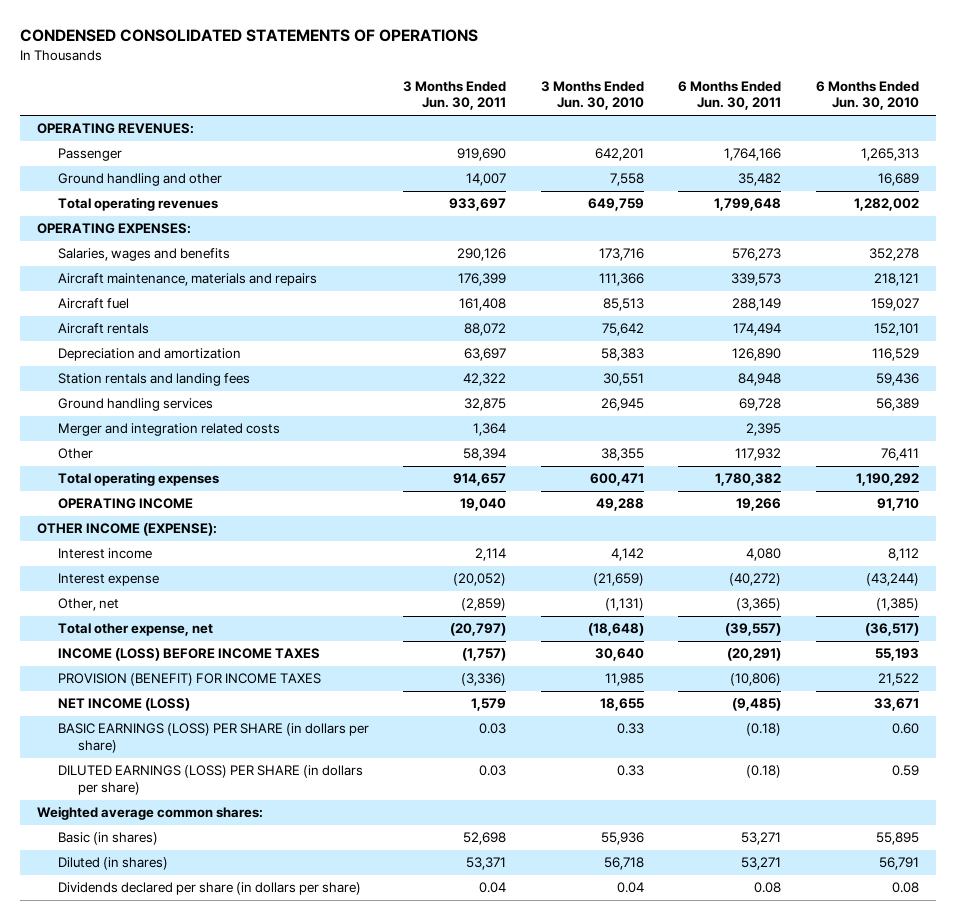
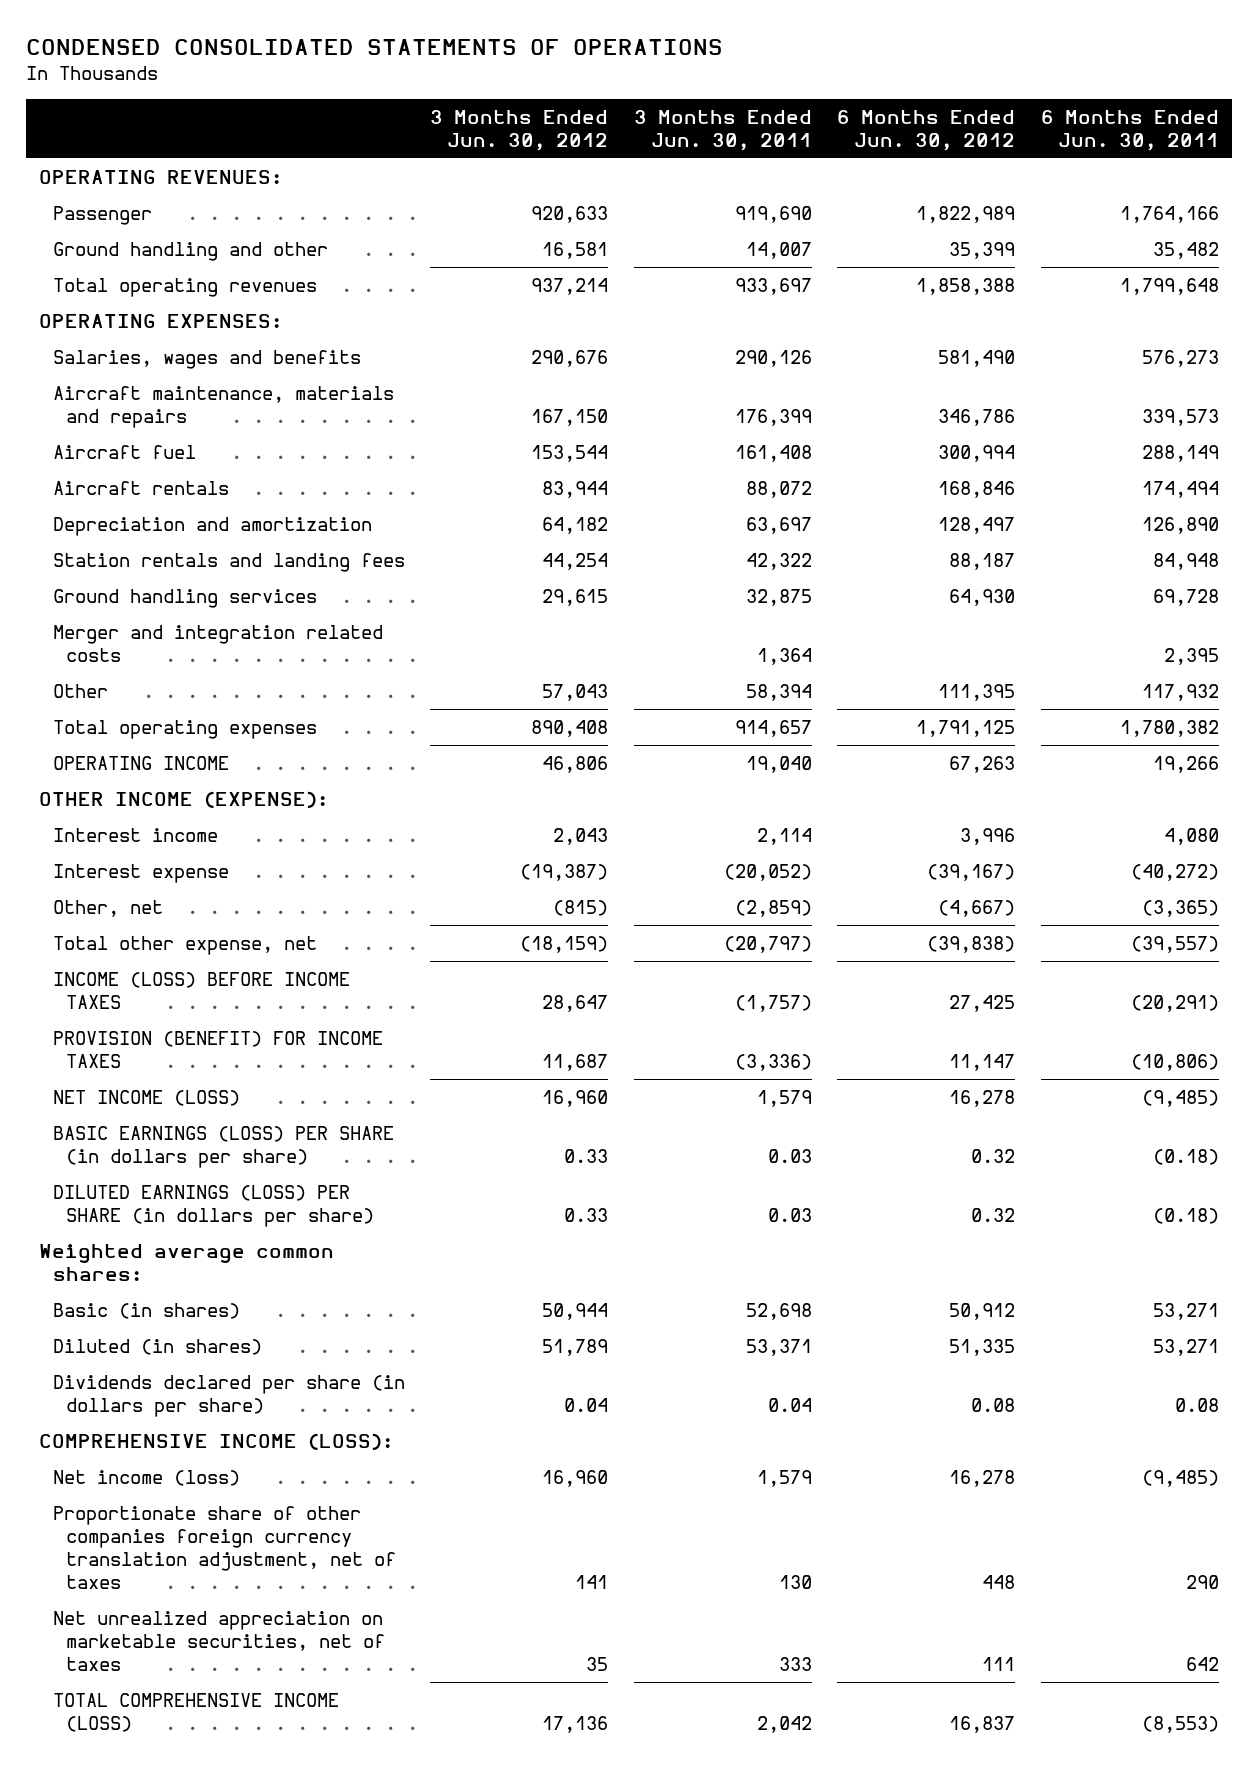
- | 3 Months Ended Jun. 30, 2011 | 3 Months Ended Jun. 30, 2010 | 6 Months Ended Jun. 30, 2011 | 6 Months Ended Jun. 30, 2010
+ | 3 Months Ended Jun. 30, 2012 | 3 Months Ended Jun. 30, 2011 | 6 Months Ended Jun. 30, 2012 | 6 Months Ended Jun. 30, 2011
+ COMPREHENSIVE INCOME (LOSS):
+ Net income (loss) | 16,960 | 1,579 | 16,278 | (9,485)
+ Proportionate share of other companies foreign currency translation adjustment, net of taxes | 141 | 130 | 448 | 290
+ Net unrealized appreciation on marketable securities, net of taxes | 35 | 333 | 111 | 642
+ TOTAL COMPREHENSIVE INCOME (LOSS) | 17,136 | 2,042 | 16,837 | (8,553)

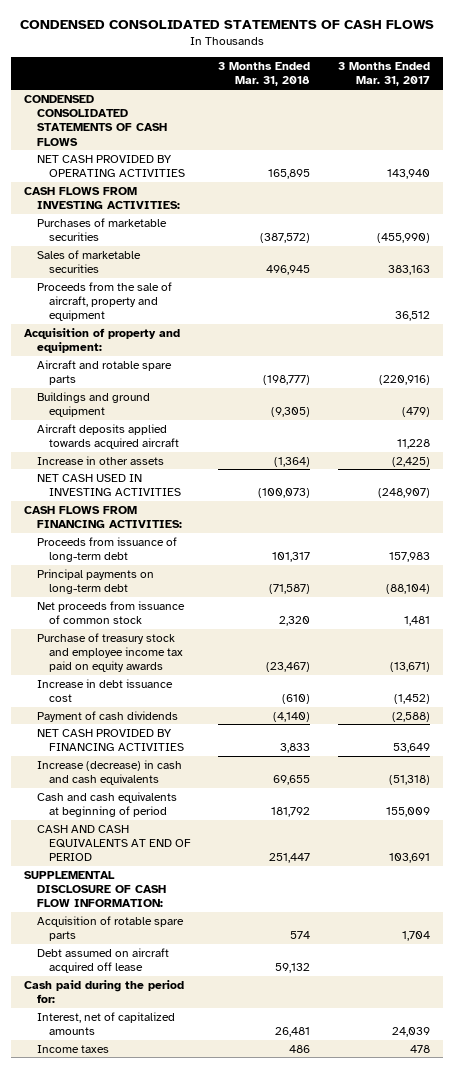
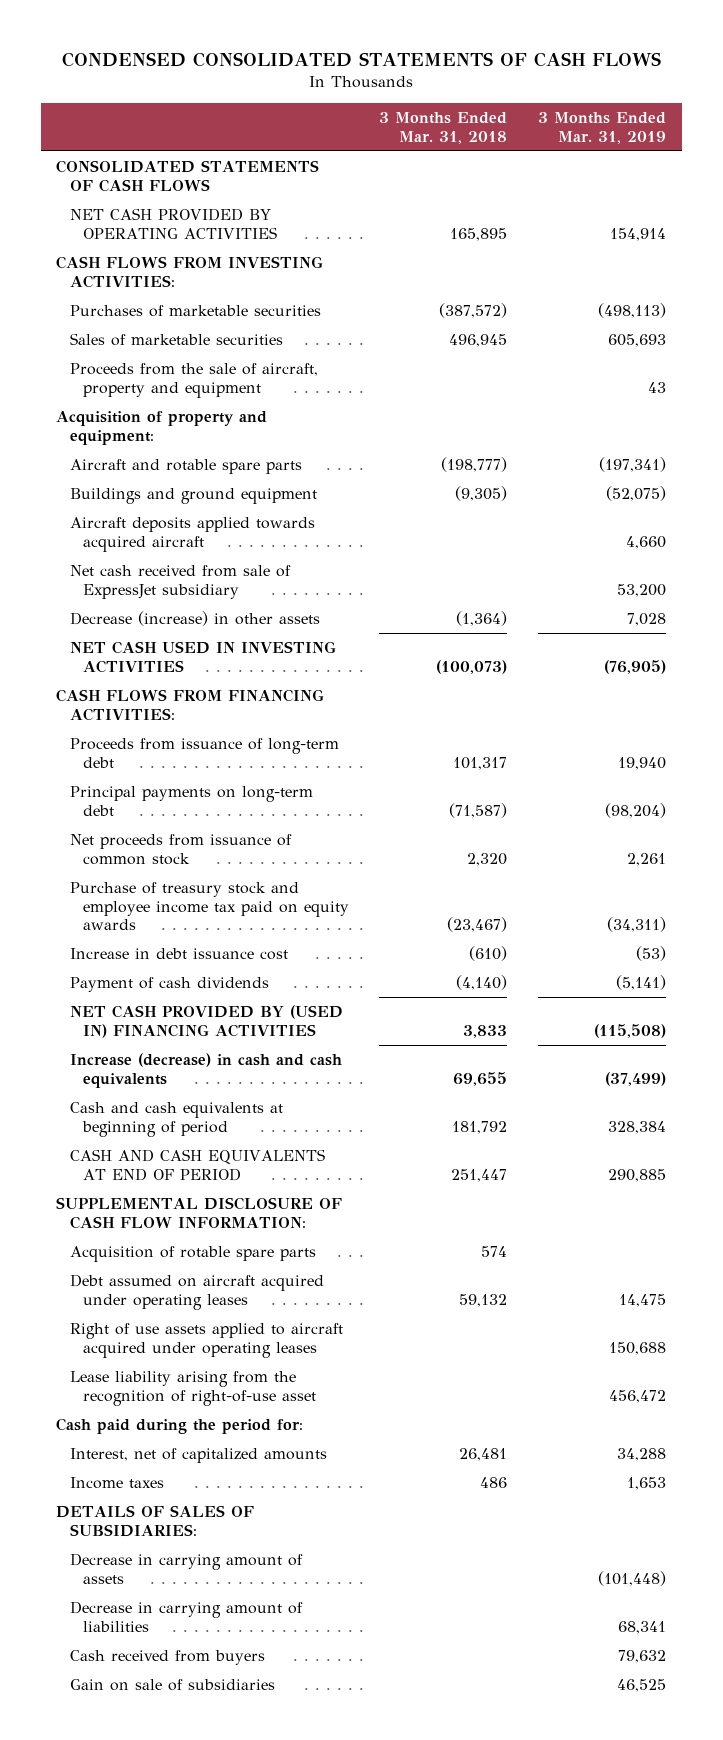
- | 3 Months Ended Mar. 31, 2018 | 3 Months Ended Mar. 31, 2017
+ | 3 Months Ended Mar. 31, 2018 | 3 Months Ended Mar. 31, 2019
- CONDENSED CONSOLIDATED STATEMENTS OF CASH FLOWS
+ CONSOLIDATED STATEMENTS OF CASH FLOWS
- Increase in other assets | (1,364) | (2,425)
+ Net cash received from sale of ExpressJet subsidiary | | 53,200
+ Decrease (increase) in other assets | (1,364) | 7,028
- NET CASH PROVIDED BY FINANCING ACTIVITIES | 3,833 | 53,649
+ NET CASH PROVIDED BY (USED IN) FINANCING ACTIVITIES | 3,833 | (115,508)
- Debt assumed on aircraft acquired off lease | 59,132 |
+ Debt assumed on aircraft acquired under operating leases | 59,132 | 14,475
+ Right of use assets applied to aircraft acquired under operating leases | | 150,688
+ Lease liability arising from the recognition of right-of-use asset | | 456,472
+ DETAILS OF SALES OF SUBSIDIARIES:
+ Decrease in carrying amount of assets | | (101,448)
+ Decrease in carrying amount of liabilities | | 68,341
+ Cash received from buyers | | 79,632
+ Gain on sale of subsidiaries | | 46,525

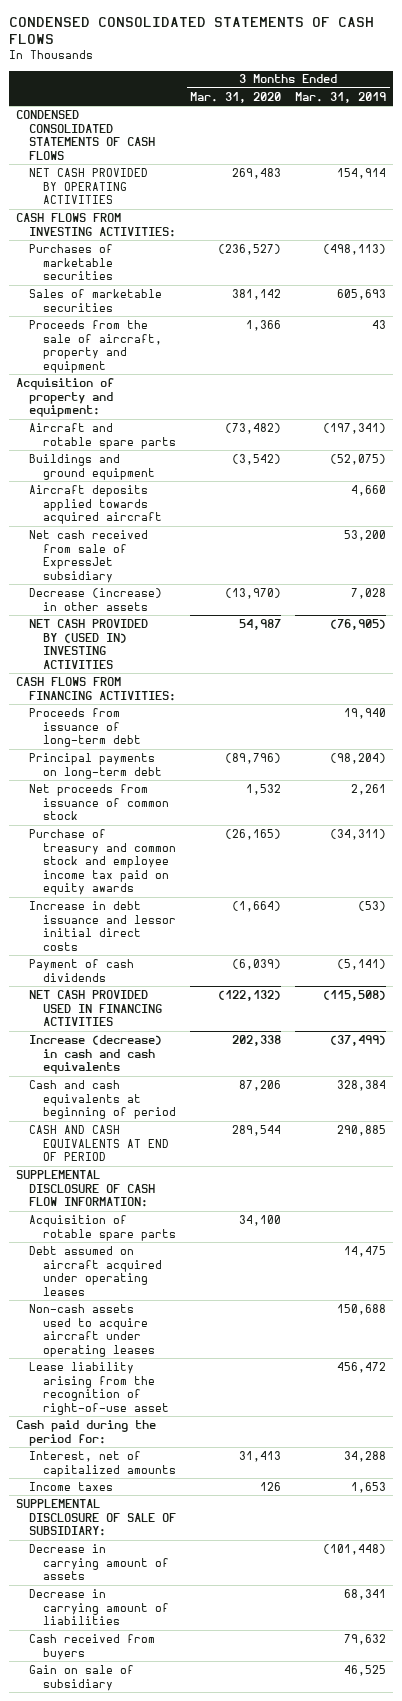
- | 3 Months Ended Mar. 31, 2018 | 3 Months Ended Mar. 31, 2019
+ | 3 Months Ended Mar. 31, 2020 | 3 Months Ended Mar. 31, 2019
- CONSOLIDATED STATEMENTS OF CASH FLOWS
+ CONDENSED CONSOLIDATED STATEMENTS OF CASH FLOWS
- NET CASH USED IN INVESTING ACTIVITIES | (100,073) | (76,905)
+ NET CASH PROVIDED BY (USED IN) INVESTING ACTIVITIES | 54,987 | (76,905)
- Purchase of treasury stock and employee income tax paid on equity awards | (23,467) | (34,311)
- Increase in debt issuance cost | (610) | (53)
+ Purchase of treasury and common stock and employee income tax paid on equity awards | (26,165) | (34,311)
+ Increase in debt issuance and lessor initial direct costs | (1,664) | (53)
- NET CASH PROVIDED BY (USED IN) FINANCING ACTIVITIES | 3,833 | (115,508)
+ NET CASH PROVIDED USED IN FINANCING ACTIVITIES | (122,132) | (115,508)
- Right of use assets applied to aircraft acquired under operating leases | | 150,688
+ Non-cash assets used to acquire aircraft under operating leases | | 150,688
- DETAILS OF SALES OF SUBSIDIARIES:
+ SUPPLEMENTAL DISCLOSURE OF SALE OF SUBSIDIARY:
- Gain on sale of subsidiaries | | 46,525
+ Gain on sale of subsidiary | | 46,525

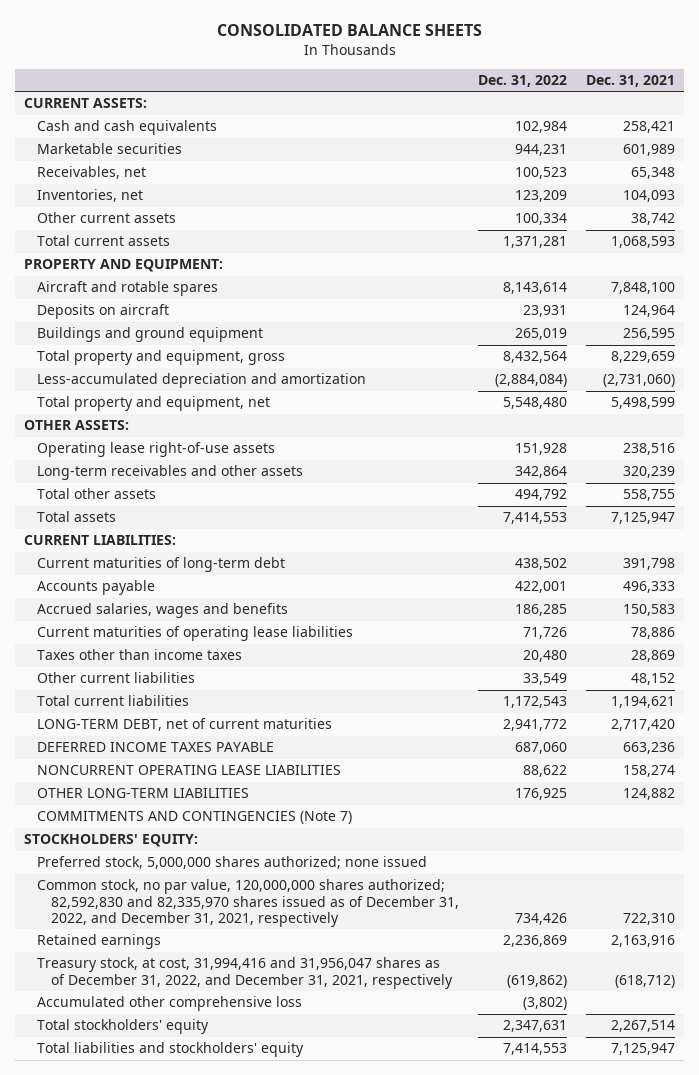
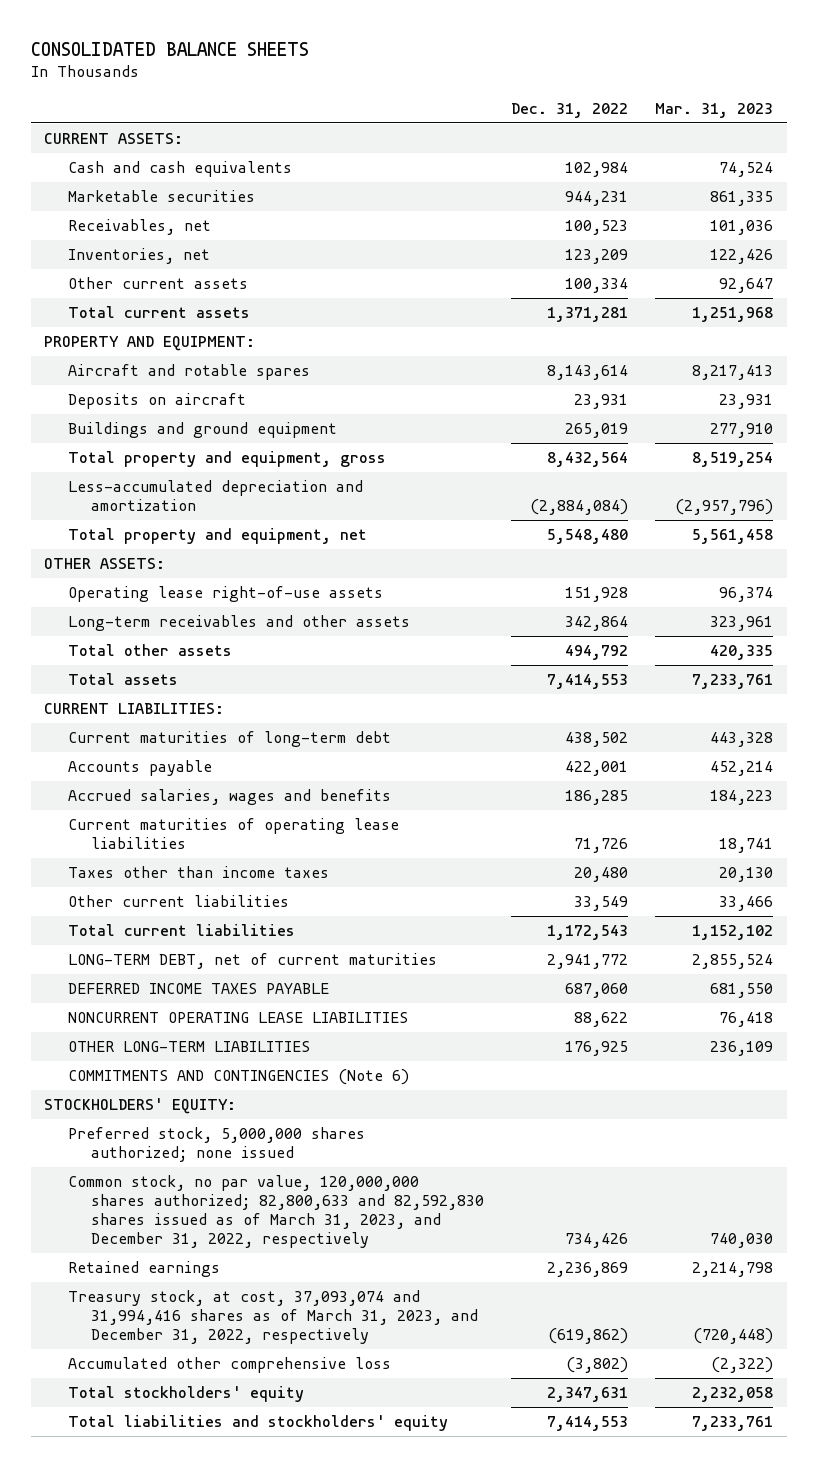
- | Dec. 31, 2022 | Dec. 31, 2021
+ | Dec. 31, 2022 | Mar. 31, 2023
- COMMITMENTS AND CONTINGENCIES (Note 7)
+ COMMITMENTS AND CONTINGENCIES (Note 6)
- Common stock, no par value, 120,000,000 shares authorized; 82,592,830 and 82,335,970 shares issued as of December 31, 2022, and December 31, 2021, respectively | 734,426 | 722,310
+ Common stock, no par value, 120,000,000 shares authorized; 82,800,633 and 82,592,830 shares issued as of March 31, 2023, and December 31, 2022, respectively | 734,426 | 740,030
- Treasury stock, at cost, 31,994,416 and 31,956,047 shares as of December 31, 2022, and December 31, 2021, respectively | (619,862) | (618,712)
+ Treasury stock, at cost, 37,093,074 and 31,994,416 shares as of March 31, 2023, and December 31, 2022, respectively | (619,862) | (720,448)

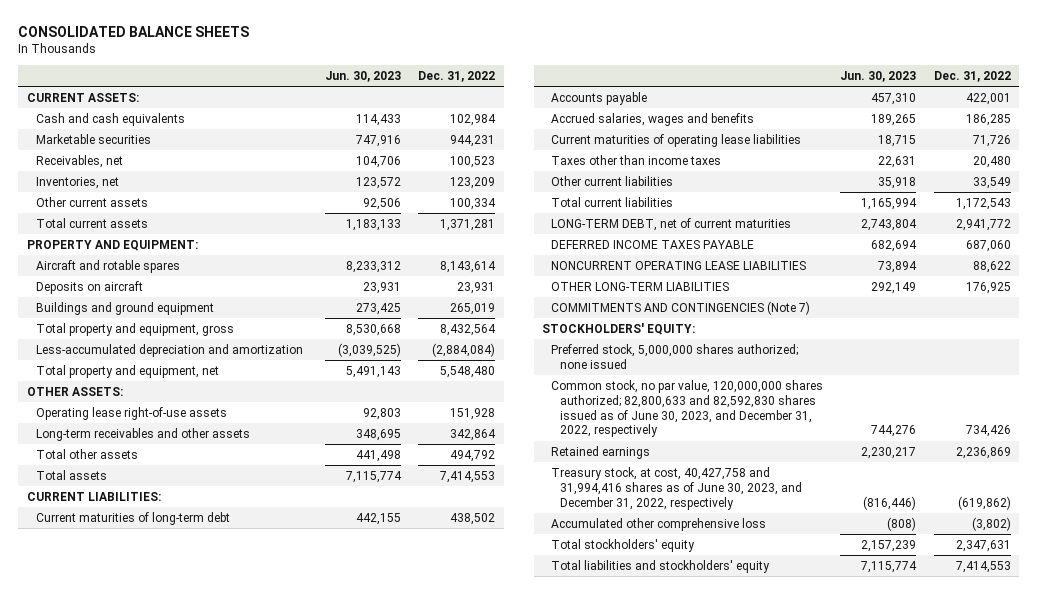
- | Dec. 31, 2022 | Mar. 31, 2023
+ | Jun. 30, 2023 | Dec. 31, 2022
- COMMITMENTS AND CONTINGENCIES (Note 6)
+ COMMITMENTS AND CONTINGENCIES (Note 7)
- Common stock, no par value, 120,000,000 shares authorized; 82,800,633 and 82,592,830 shares issued as of March 31, 2023, and December 31, 2022, respectively | 734,426 | 740,030
+ Common stock, no par value, 120,000,000 shares authorized; 82,800,633 and 82,592,830 shares issued as of June 30, 2023, and December 31, 2022, respectively | 744,276 | 734,426
- Treasury stock, at cost, 37,093,074 and 31,994,416 shares as of March 31, 2023, and December 31, 2022, respectively | (619,862) | (720,448)
+ Treasury stock, at cost, 40,427,758 and 31,994,416 shares as of June 30, 2023, and December 31, 2022, respectively | (816,446) | (619,862)

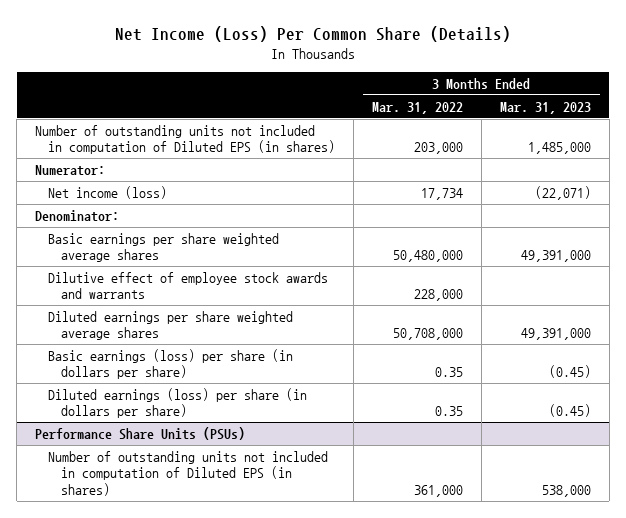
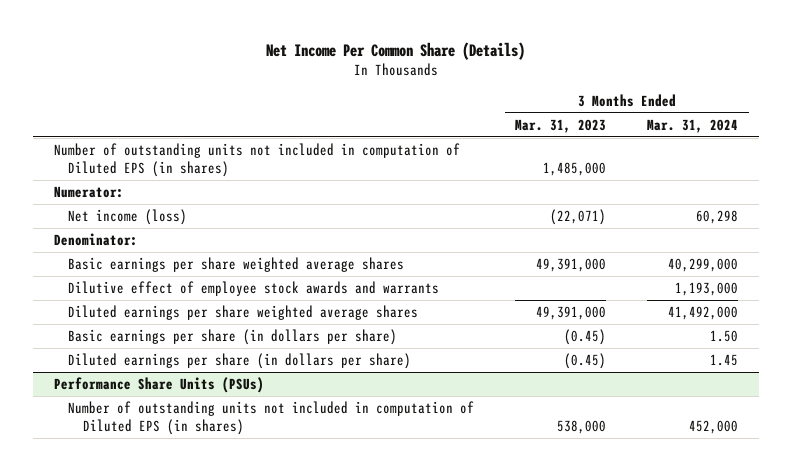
- Net Income (Loss) Per Common Share (Details)
+ Net Income Per Common Share (Details)
- | 3 Months Ended Mar. 31, 2022 | 3 Months Ended Mar. 31, 2023
+ | 3 Months Ended Mar. 31, 2023 | 3 Months Ended Mar. 31, 2024
- Basic earnings (loss) per share (in dollars per share) | 0.35 | (0.45)
- Diluted earnings (loss) per share (in dollars per share) | 0.35 | (0.45)
+ Basic earnings per share (in dollars per share) | (0.45) | 1.50
+ Diluted earnings per share (in dollars per share) | (0.45) | 1.45

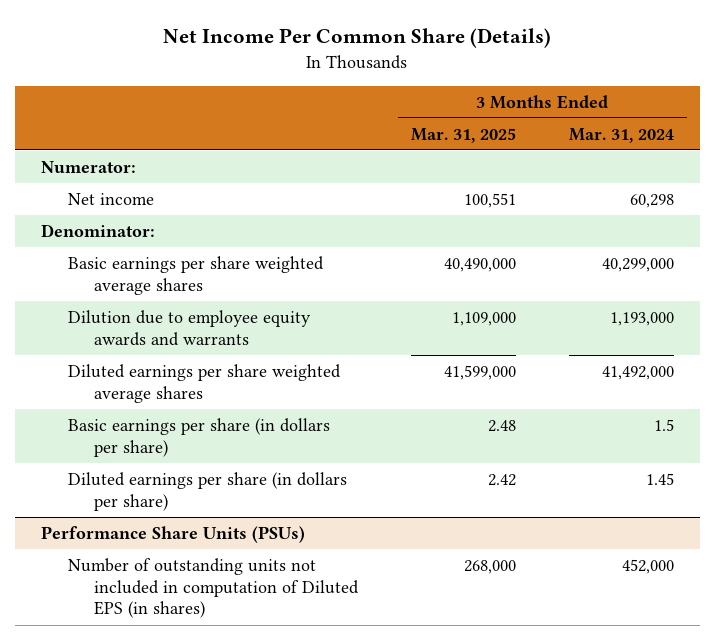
- | 3 Months Ended Mar. 31, 2023 | 3 Months Ended Mar. 31, 2024
+ | 3 Months Ended Mar. 31, 2025 | 3 Months Ended Mar. 31, 2024
- Number of outstanding units not included in computation of Diluted EPS (in shares) | 1,485,000 |
- Net income (loss) | (22,071) | 60,298
+ Net income | 100,551 | 60,298
- Dilutive effect of employee stock awards and warrants | | 1,193,000
+ Dilution due to employee equity awards and warrants | 1,109,000 | 1,193,000
- Basic earnings per share (in dollars per share) | (0.45) | 1.50
+ Basic earnings per share (in dollars per share) | 2.48 | 1.5

